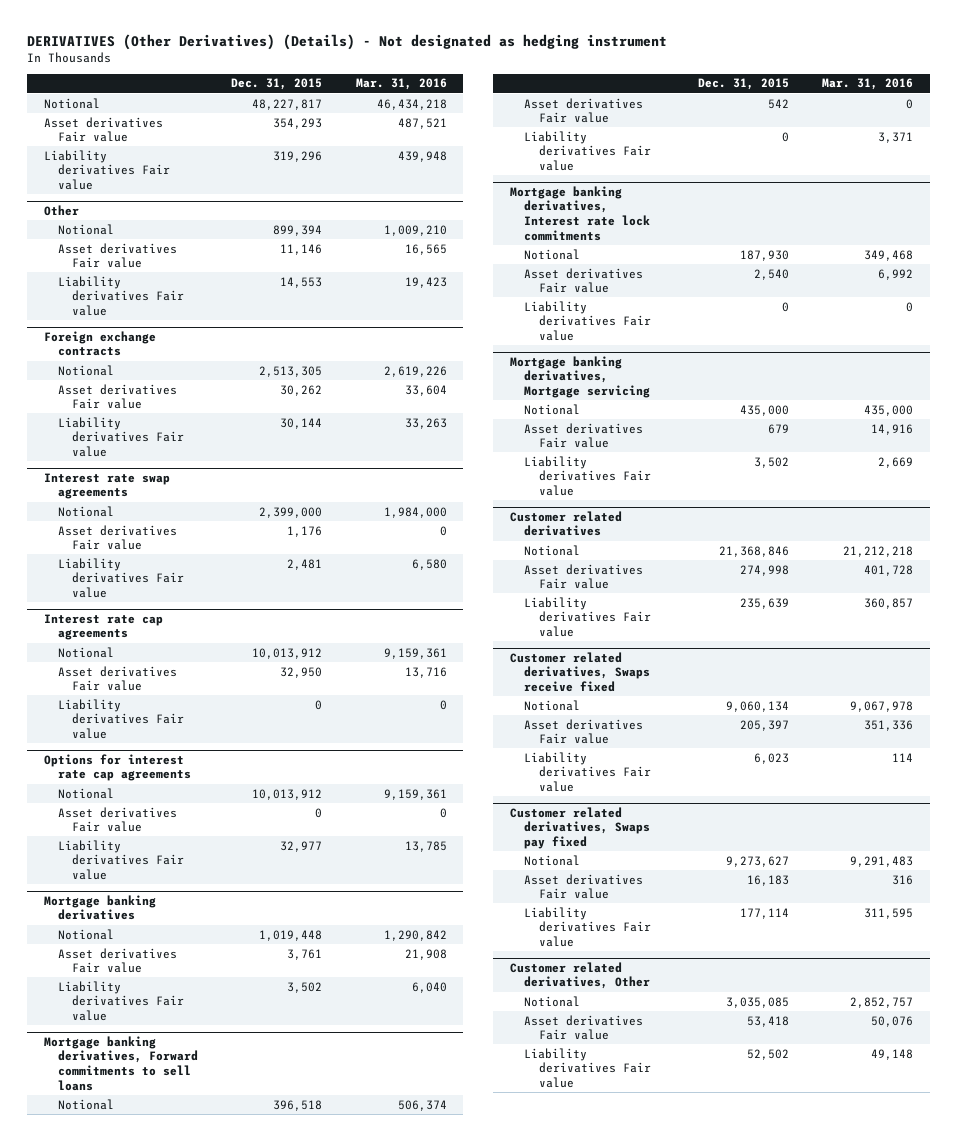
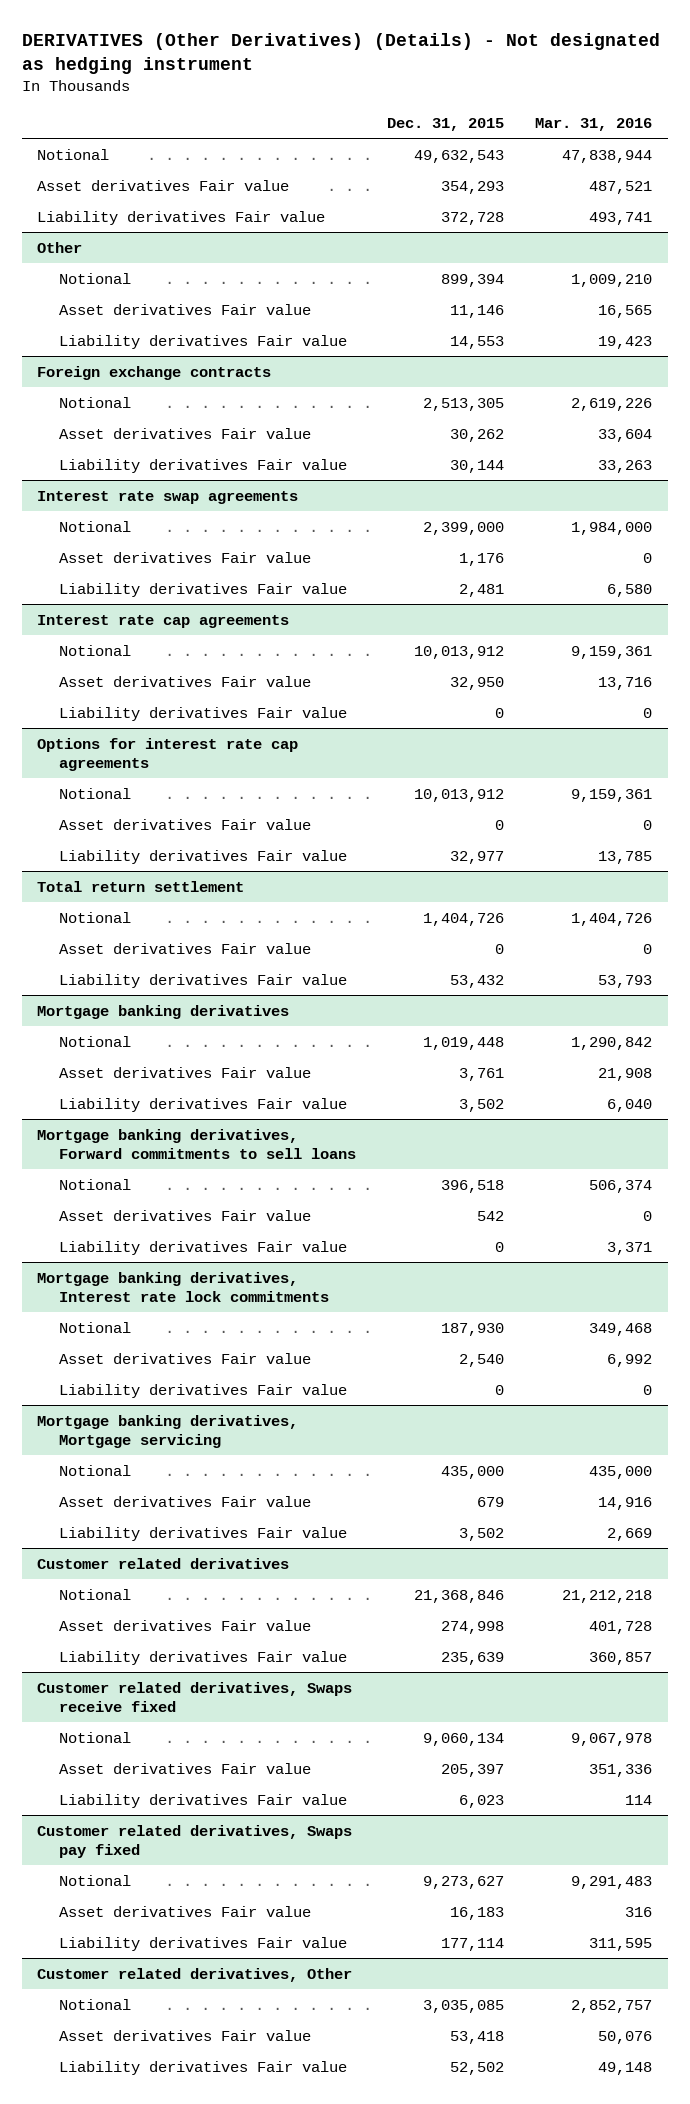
- Notional | 48,227,817 | 46,434,218
+ Notional | 49,632,543 | 47,838,944
- Liability derivatives Fair value | 319,296 | 439,948
+ Liability derivatives Fair value | 372,728 | 493,741
+ Total return settlement
+ Notional | 1,404,726 | 1,404,726
+ Asset derivatives Fair value | 0 | 0
+ Liability derivatives Fair value | 53,432 | 53,793

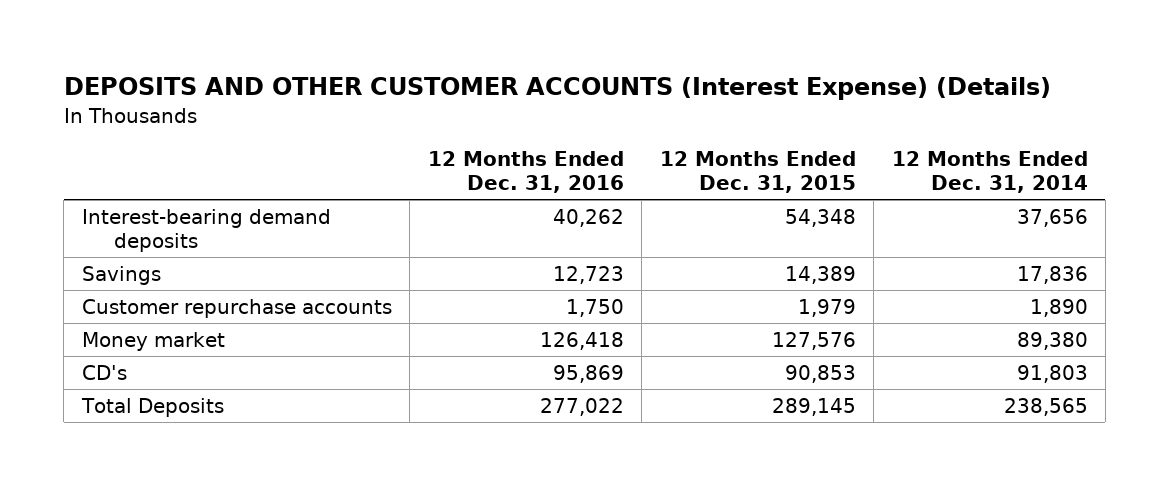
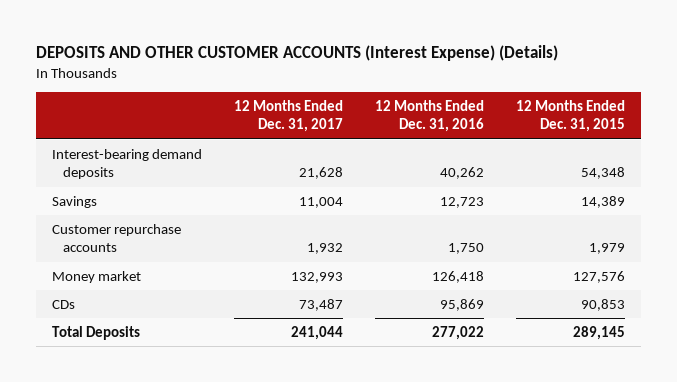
- | 12 Months Ended Dec. 31, 2016 | 12 Months Ended Dec. 31, 2015 | 12 Months Ended Dec. 31, 2014
+ | 12 Months Ended Dec. 31, 2017 | 12 Months Ended Dec. 31, 2016 | 12 Months Ended Dec. 31, 2015
- CD's | 95,869 | 90,853 | 91,803
+ CDs | 73,487 | 95,869 | 90,853

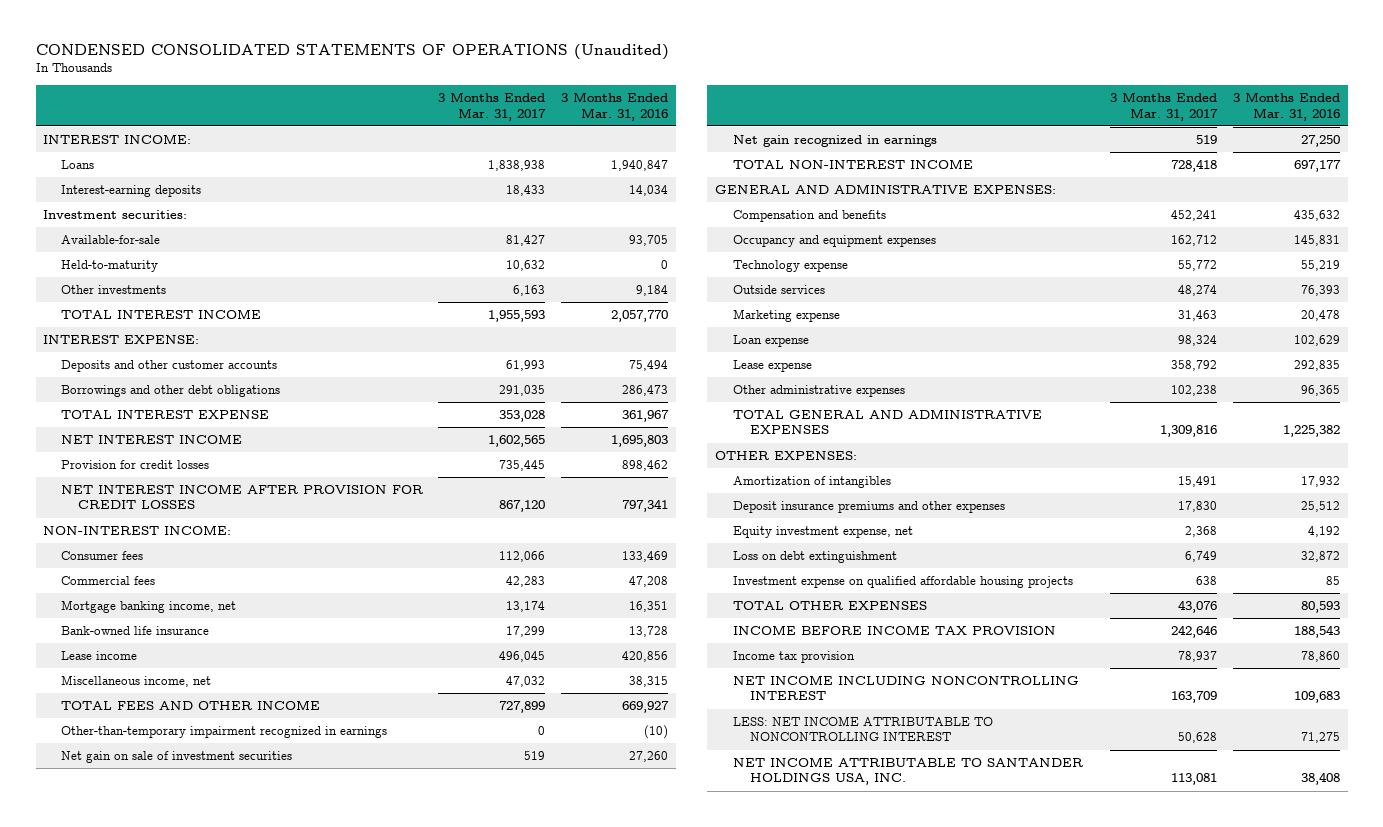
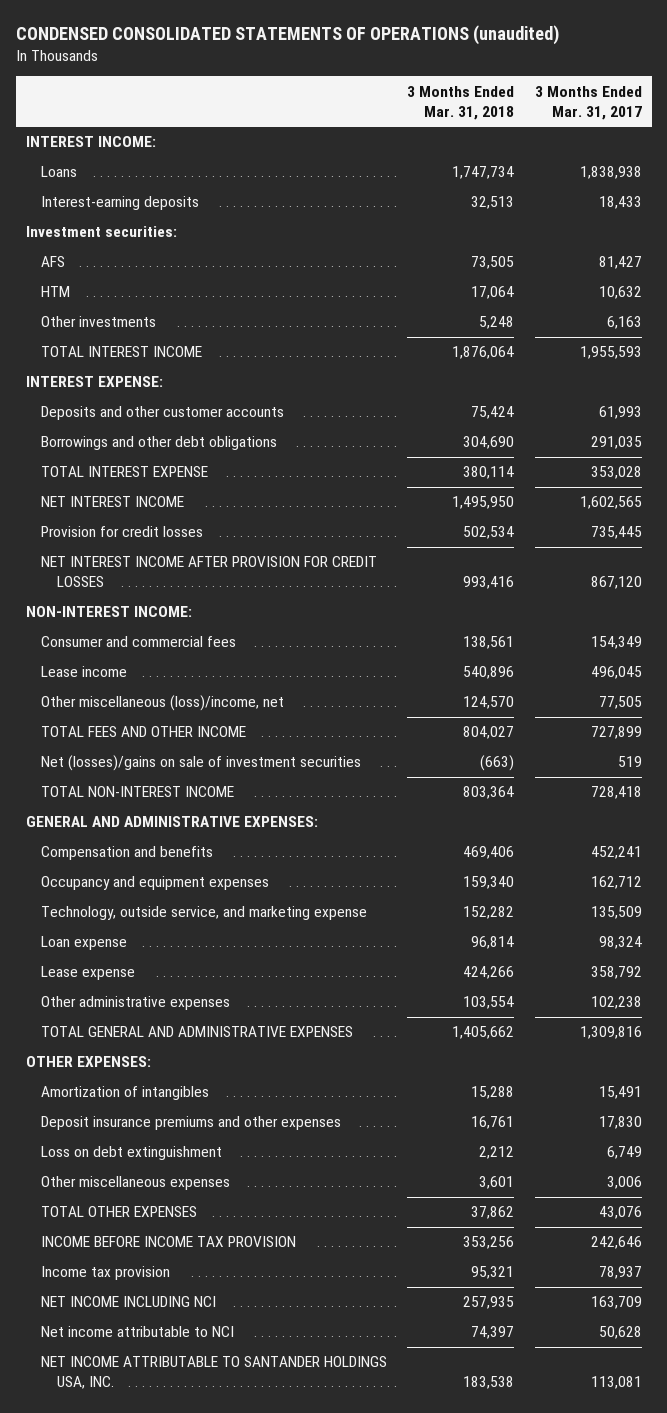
- CONDENSED CONSOLIDATED STATEMENTS OF OPERATIONS (Unaudited)
+ CONDENSED CONSOLIDATED STATEMENTS OF OPERATIONS (unaudited)
- | 3 Months Ended Mar. 31, 2017 | 3 Months Ended Mar. 31, 2016
+ | 3 Months Ended Mar. 31, 2018 | 3 Months Ended Mar. 31, 2017
- Available-for-sale | 81,427 | 93,705
- Held-to-maturity | 10,632 | 0
+ AFS | 73,505 | 81,427
+ HTM | 17,064 | 10,632
- Consumer fees | 112,066 | 133,469
- Commercial fees | 42,283 | 47,208
- Mortgage banking income, net | 13,174 | 16,351
- Bank-owned life insurance | 17,299 | 13,728
+ Consumer and commercial fees | 138,561 | 154,349
- Miscellaneous income, net | 47,032 | 38,315
+ Other miscellaneous (loss)/income, net | 124,570 | 77,505
- Other-than-temporary impairment recognized in earnings | 0 | (10)
- Net gain on sale of investment securities | 519 | 27,260
- Net gain recognized in earnings | 519 | 27,250
+ Net (losses)/gains on sale of investment securities | (663) | 519
- Technology expense | 55,772 | 55,219
- Outside services | 48,274 | 76,393
- Marketing expense | 31,463 | 20,478
+ Technology, outside service, and marketing expense | 152,282 | 135,509
- Equity investment expense, net | 2,368 | 4,192
- Investment expense on qualified affordable housing projects | 638 | 85
+ Other miscellaneous expenses | 3,601 | 3,006
- NET INCOME INCLUDING NONCONTROLLING INTEREST | 163,709 | 109,683
- LESS: NET INCOME ATTRIBUTABLE TO NONCONTROLLING INTEREST | 50,628 | 71,275
+ NET INCOME INCLUDING NCI | 257,935 | 163,709
+ Net income attributable to NCI | 74,397 | 50,628

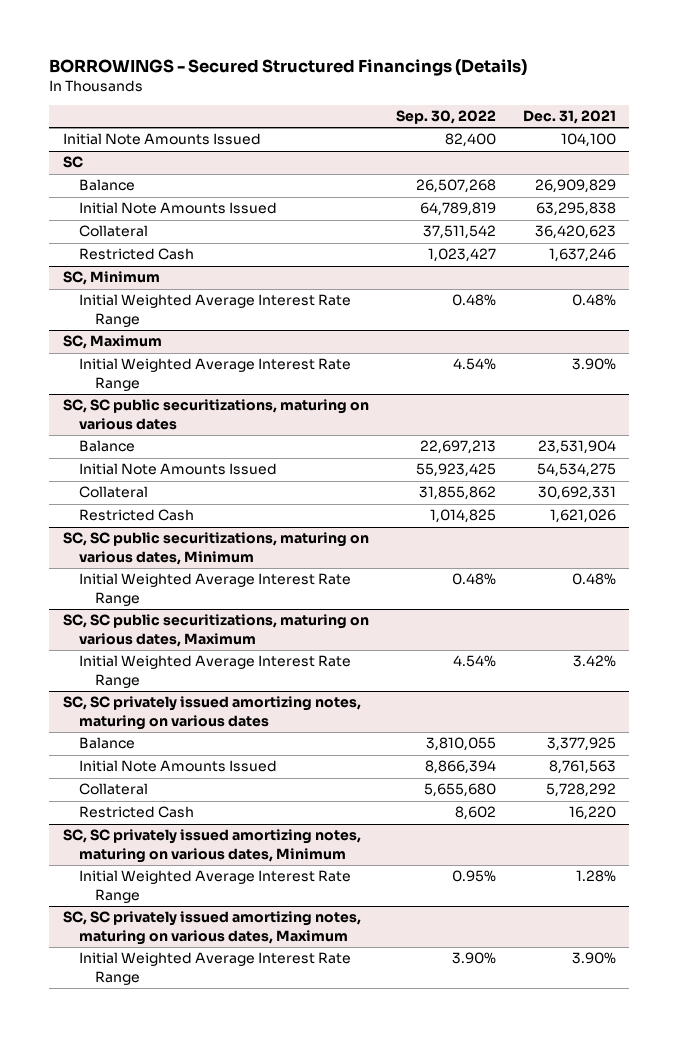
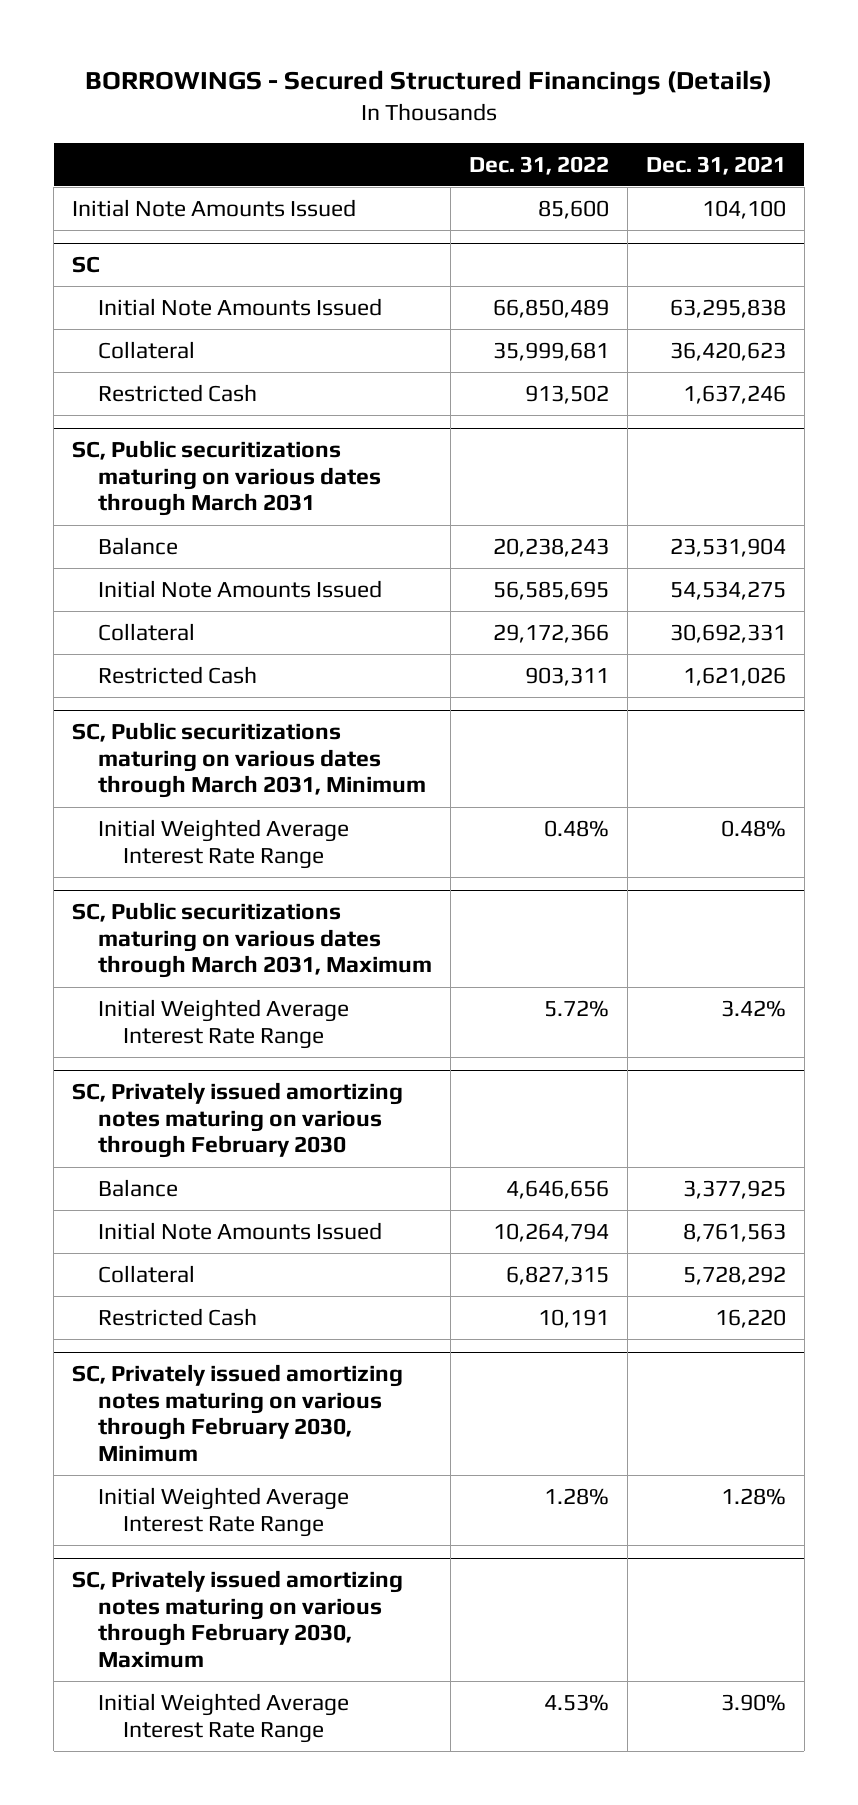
- | Sep. 30, 2022 | Dec. 31, 2021
+ | Dec. 31, 2022 | Dec. 31, 2021
@ SC
- Balance | 26,507,268 | 26,909,829
- SC, Minimum
- Initial Weighted Average Interest Rate Range | 0.48% | 0.48%
- SC, Maximum
- Initial Weighted Average Interest Rate Range | 4.54% | 3.90%
- SC, SC public securitizations, maturing on various dates
+ SC, Public securitizations maturing on various dates through March 2031
- SC, SC public securitizations, maturing on various dates, Minimum
+ SC, Public securitizations maturing on various dates through March 2031, Minimum
- SC, SC public securitizations, maturing on various dates, Maximum
+ SC, Public securitizations maturing on various dates through March 2031, Maximum
- SC, SC privately issued amortizing notes, maturing on various dates
+ SC, Privately issued amortizing notes maturing on various through February 2030
- SC, SC privately issued amortizing notes, maturing on various dates, Minimum
+ SC, Privately issued amortizing notes maturing on various through February 2030, Minimum
- SC, SC privately issued amortizing notes, maturing on various dates, Maximum
+ SC, Privately issued amortizing notes maturing on various through February 2030, Maximum

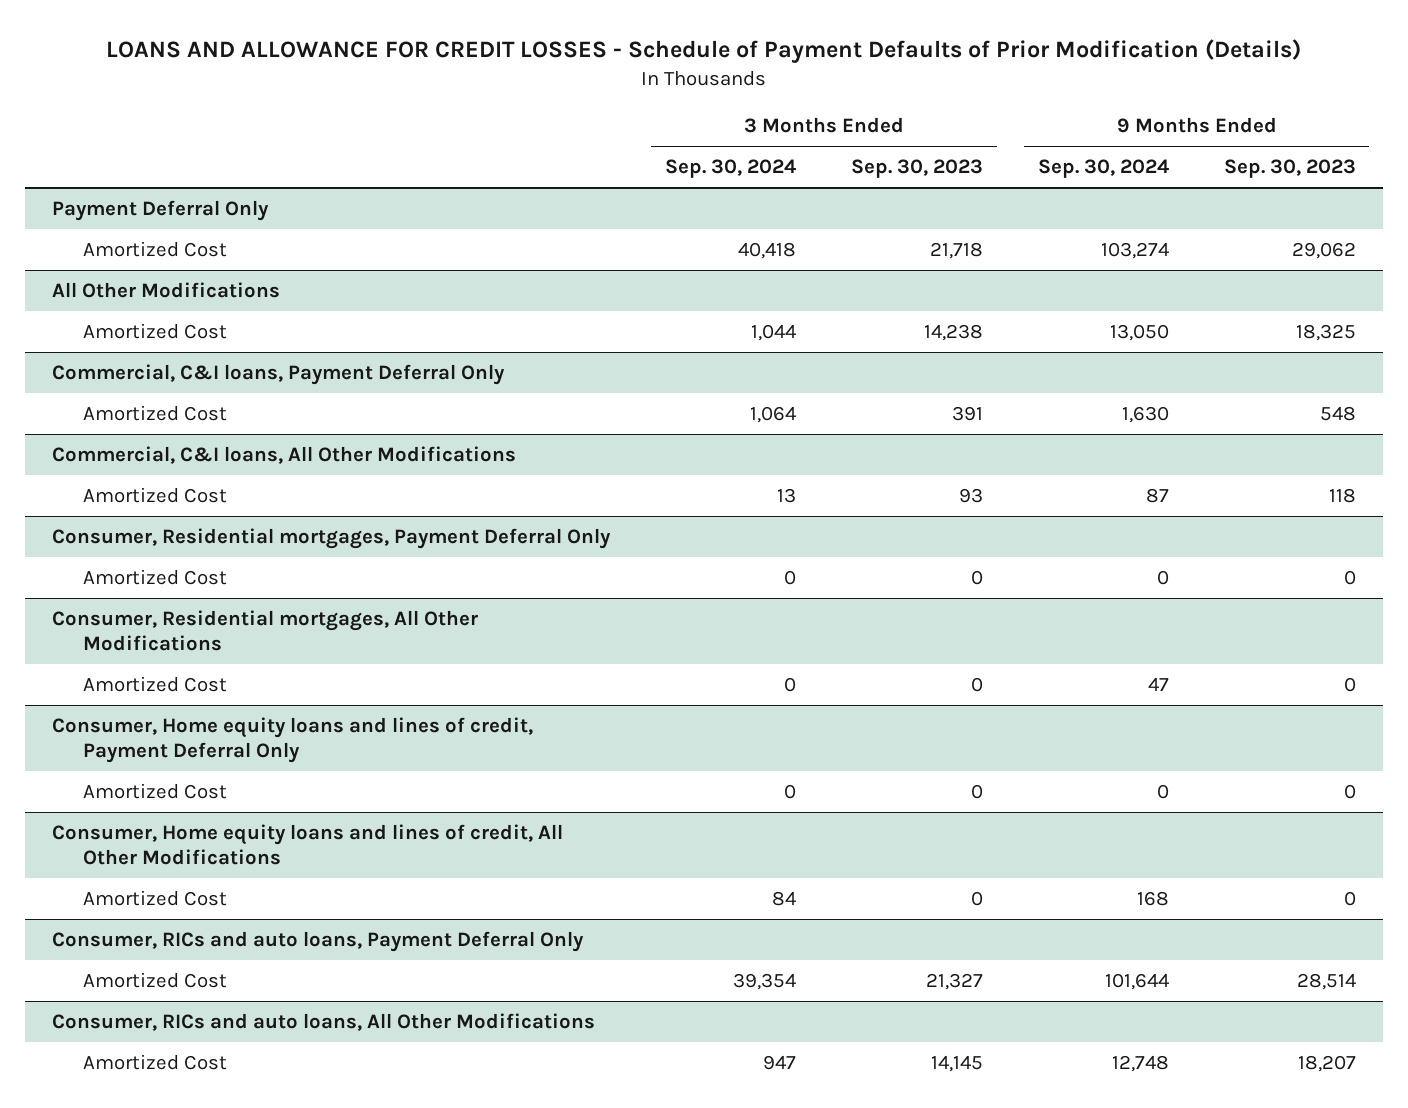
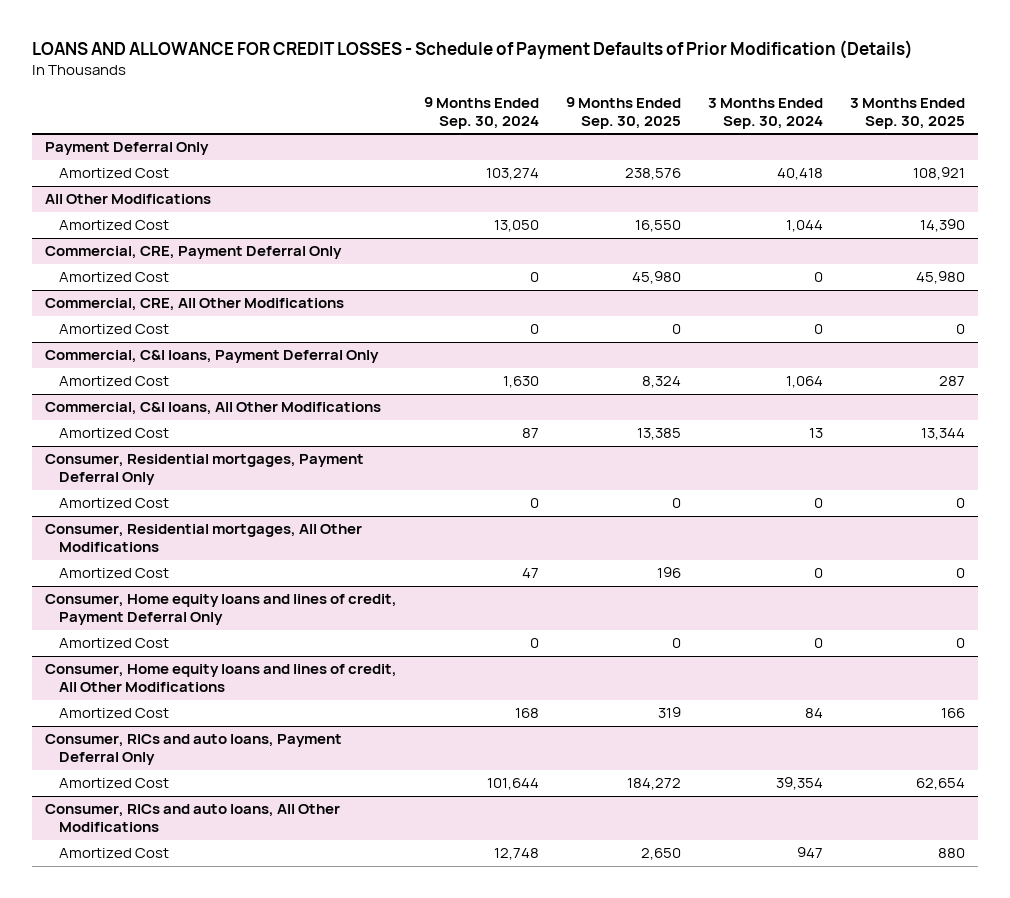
- | 3 Months Ended Sep. 30, 2024 | 3 Months Ended Sep. 30, 2023 | 9 Months Ended Sep. 30, 2024 | 9 Months Ended Sep. 30, 2023
+ | 9 Months Ended Sep. 30, 2024 | 9 Months Ended Sep. 30, 2025 | 3 Months Ended Sep. 30, 2024 | 3 Months Ended Sep. 30, 2025
+ Commercial, CRE, Payment Deferral Only
+ Amortized Cost | 0 | 45,980 | 0 | 45,980
+ Commercial, CRE, All Other Modifications
+ Amortized Cost | 0 | 0 | 0 | 0

